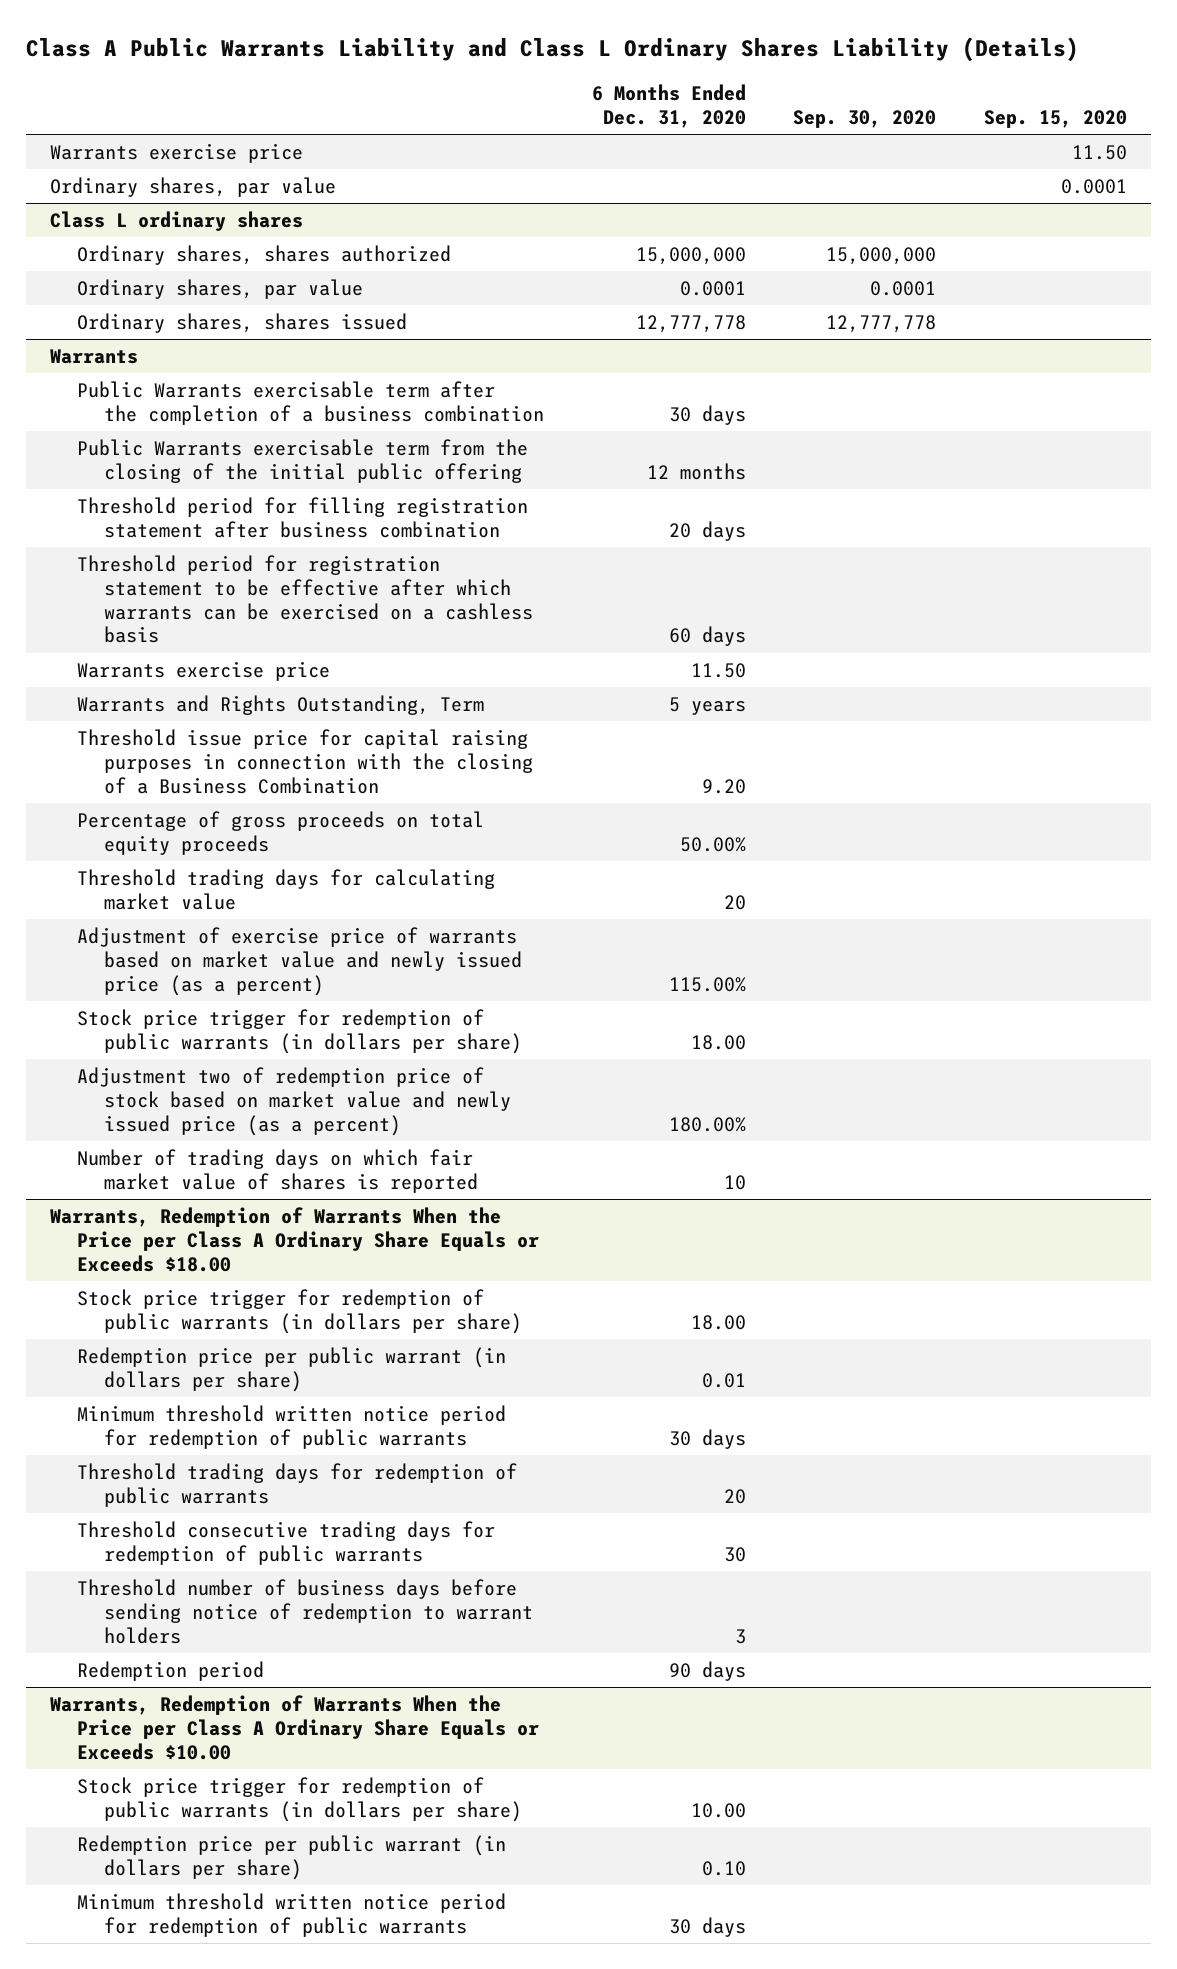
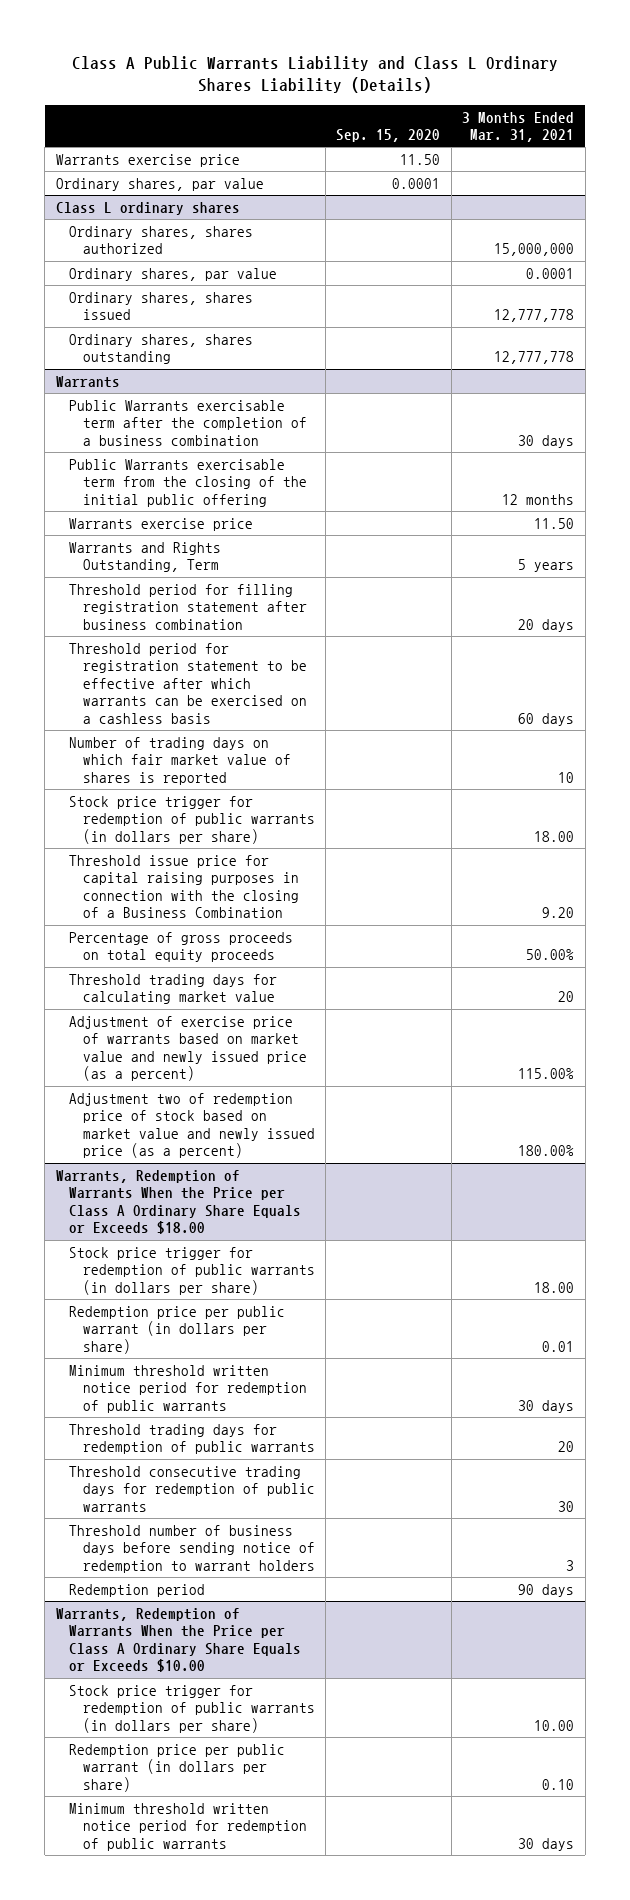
- | 6 Months Ended Dec. 31, 2020 | Sep. 30, 2020 | Sep. 15, 2020
+ | Sep. 15, 2020 | 3 Months Ended Mar. 31, 2021
@ Class L ordinary shares
+ Ordinary shares, shares outstanding | | 12,777,778
@ Warrants
moved down: Threshold period for filling registration statement after business combination | | 20 days
moved down: Threshold period for registration statement to be effective after which warrants can be exercised on a cashless basis | | 60 days
moved up: Number of trading days on which fair market value of shares is reported | | 10
moved up: Stock price trigger for redemption of public warrants (in dollars per share) | | 18.00

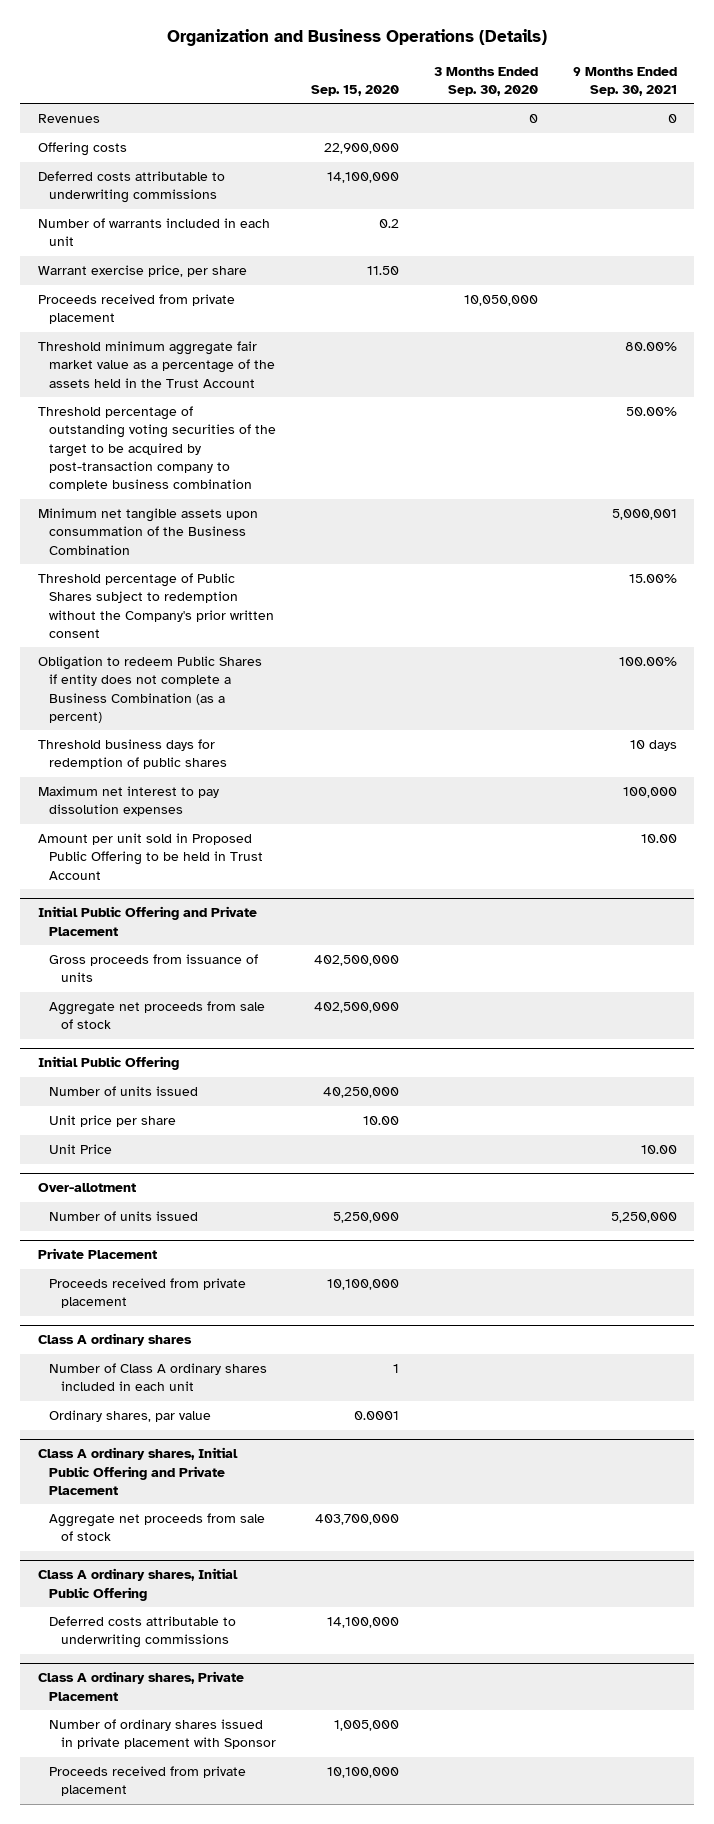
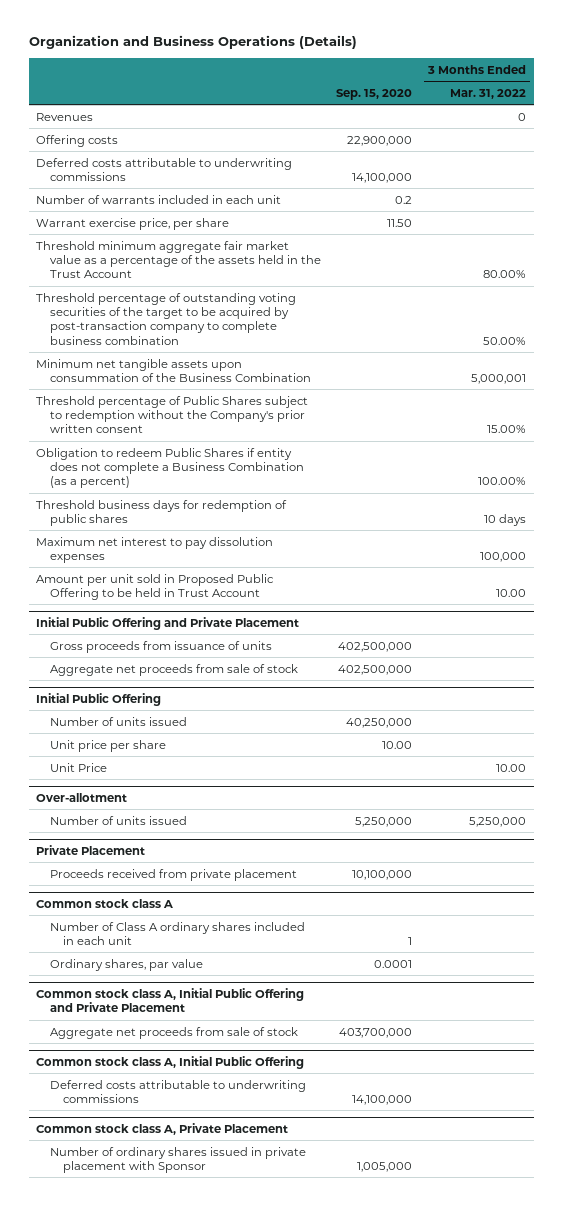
- | Sep. 15, 2020 | 3 Months Ended Sep. 30, 2020 | 9 Months Ended Sep. 30, 2021
+ | Sep. 15, 2020 | 3 Months Ended Mar. 31, 2022
- Proceeds received from private placement | | 10,050,000 |
- Class A ordinary shares
+ Common stock class A
- Class A ordinary shares, Initial Public Offering and Private Placement
+ Common stock class A, Initial Public Offering and Private Placement
- Class A ordinary shares, Initial Public Offering
+ Common stock class A, Initial Public Offering
- Class A ordinary shares, Private Placement
+ Common stock class A, Private Placement
- Proceeds received from private placement | 10,100,000 | |

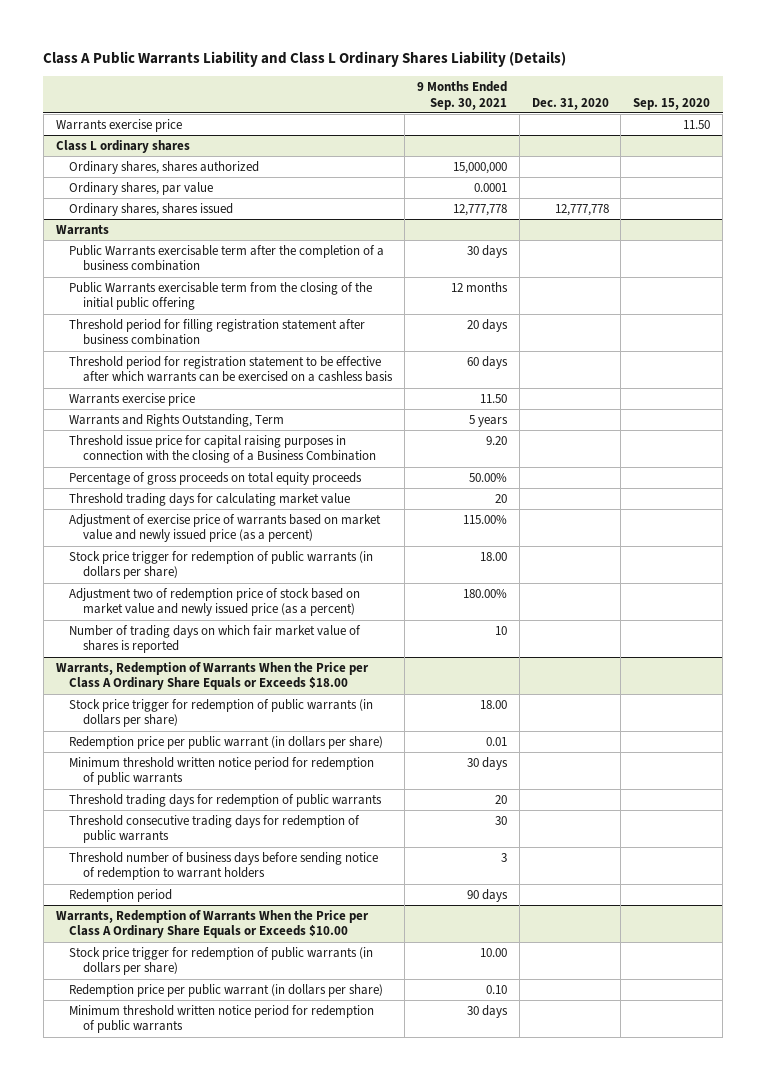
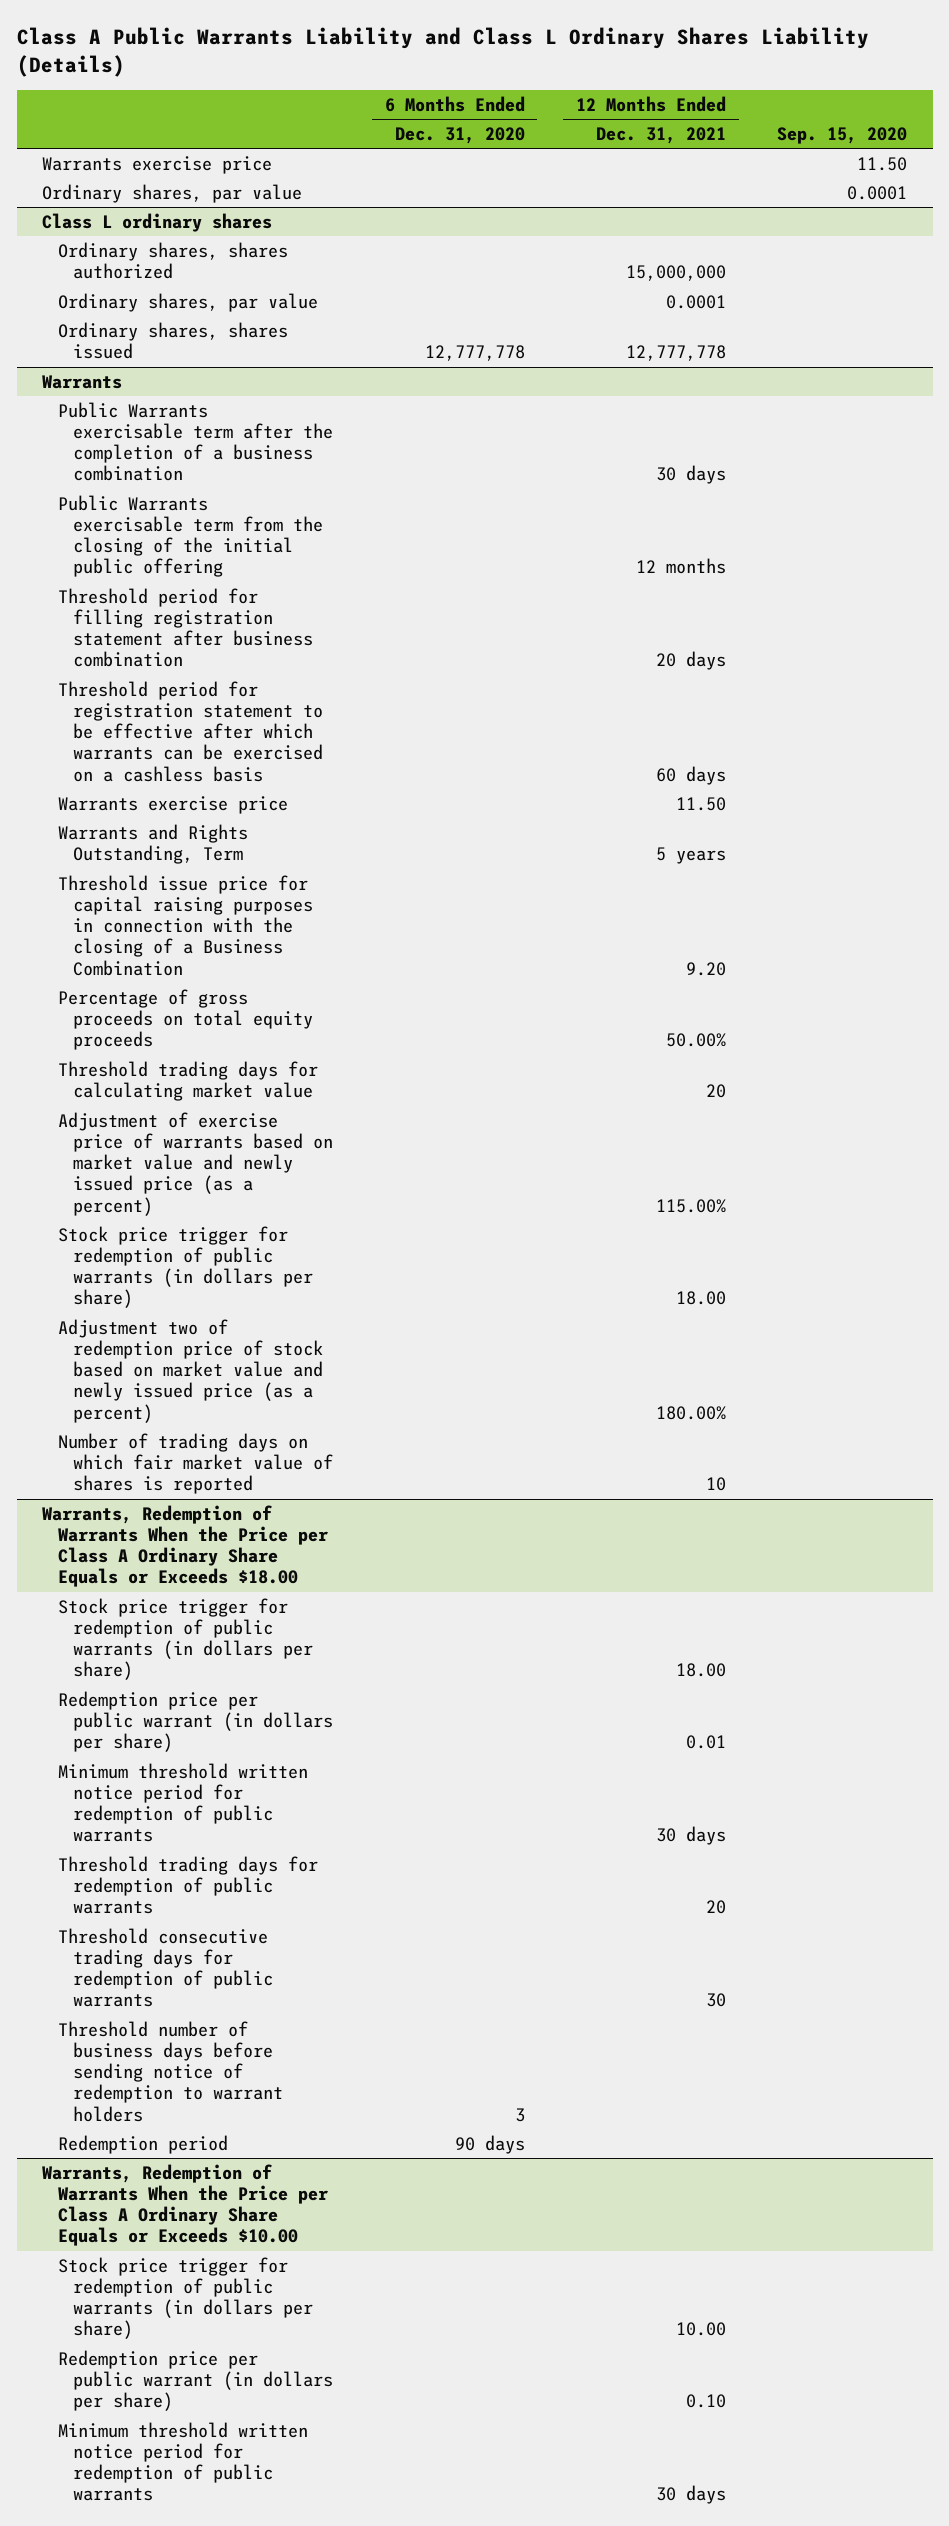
- | 9 Months Ended Sep. 30, 2021 | Dec. 31, 2020 | Sep. 15, 2020
+ | 6 Months Ended Dec. 31, 2020 | 12 Months Ended Dec. 31, 2021 | Sep. 15, 2020
+ Ordinary shares, par value | | | 0.0001

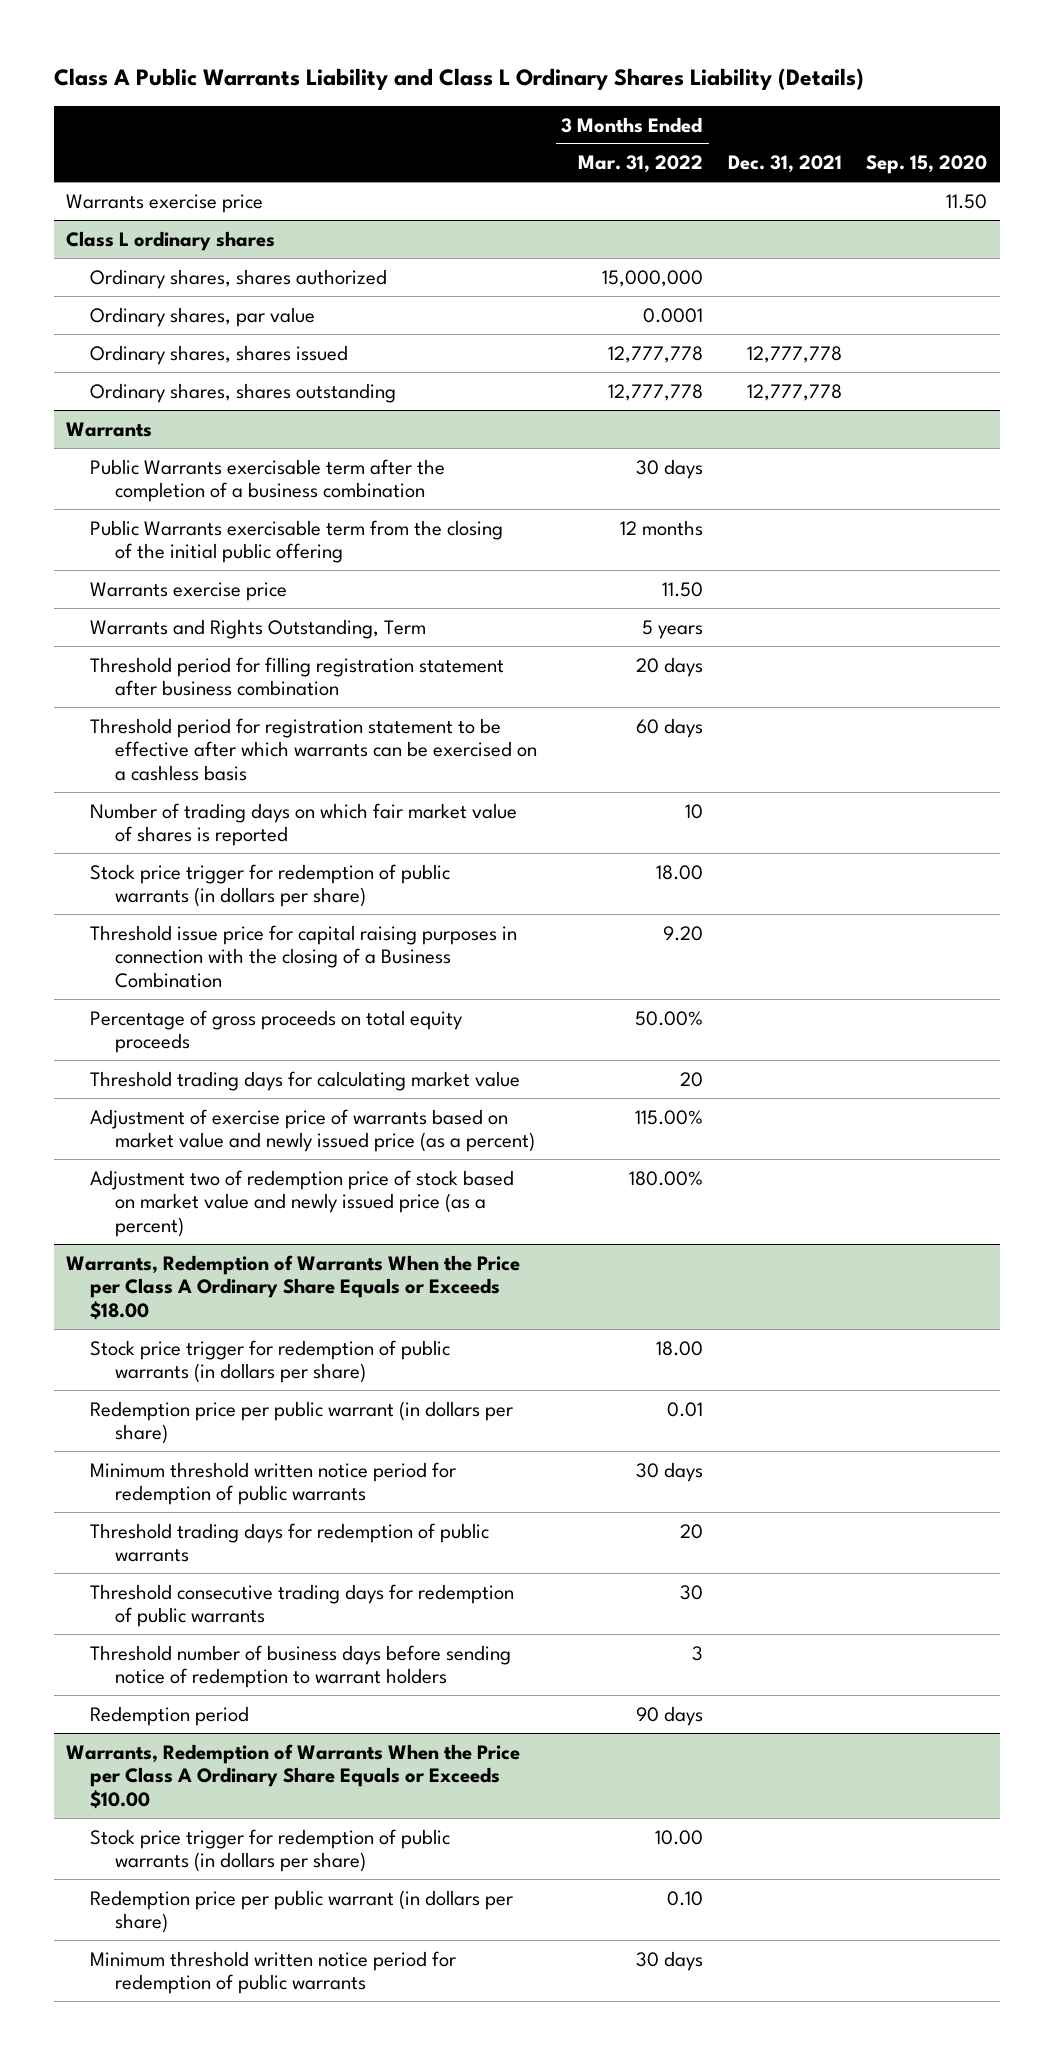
- | 6 Months Ended Dec. 31, 2020 | 12 Months Ended Dec. 31, 2021 | Sep. 15, 2020
+ | 3 Months Ended Mar. 31, 2022 | Dec. 31, 2021 | Sep. 15, 2020
- Ordinary shares, par value | | | 0.0001
@ Class L ordinary shares
+ Ordinary shares, shares outstanding | 12,777,778 | 12,777,778 |
@ Warrants
moved down: Threshold period for filling registration statement after business combination | 20 days | |
moved down: Threshold period for registration statement to be effective after which warrants can be exercised on a cashless basis | 60 days | |
moved up: Number of trading days on which fair market value of shares is reported | 10 | |
moved up: Stock price trigger for redemption of public warrants (in dollars per share) | 18.00 | |

